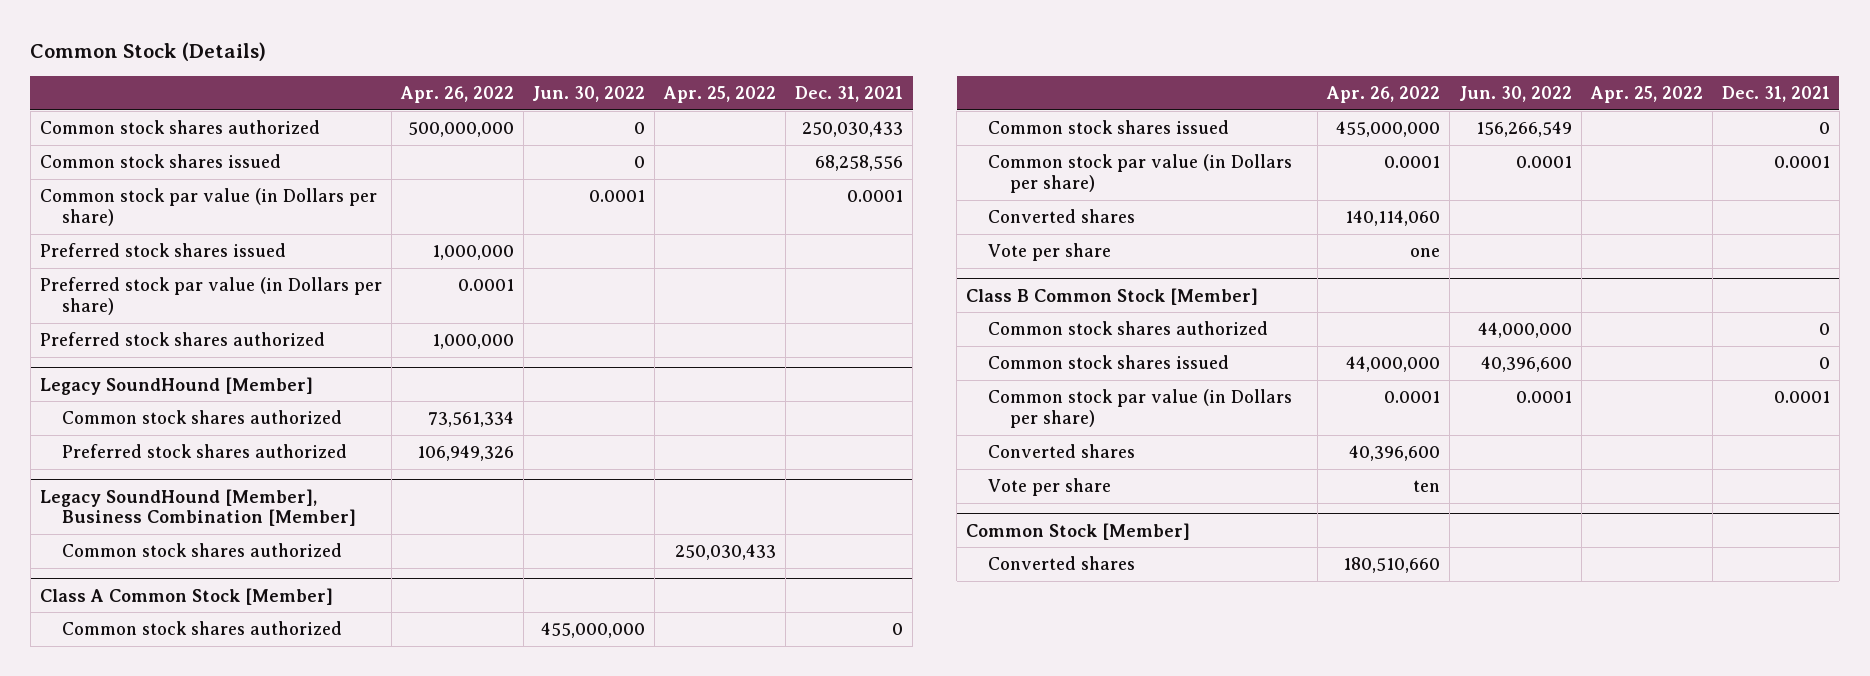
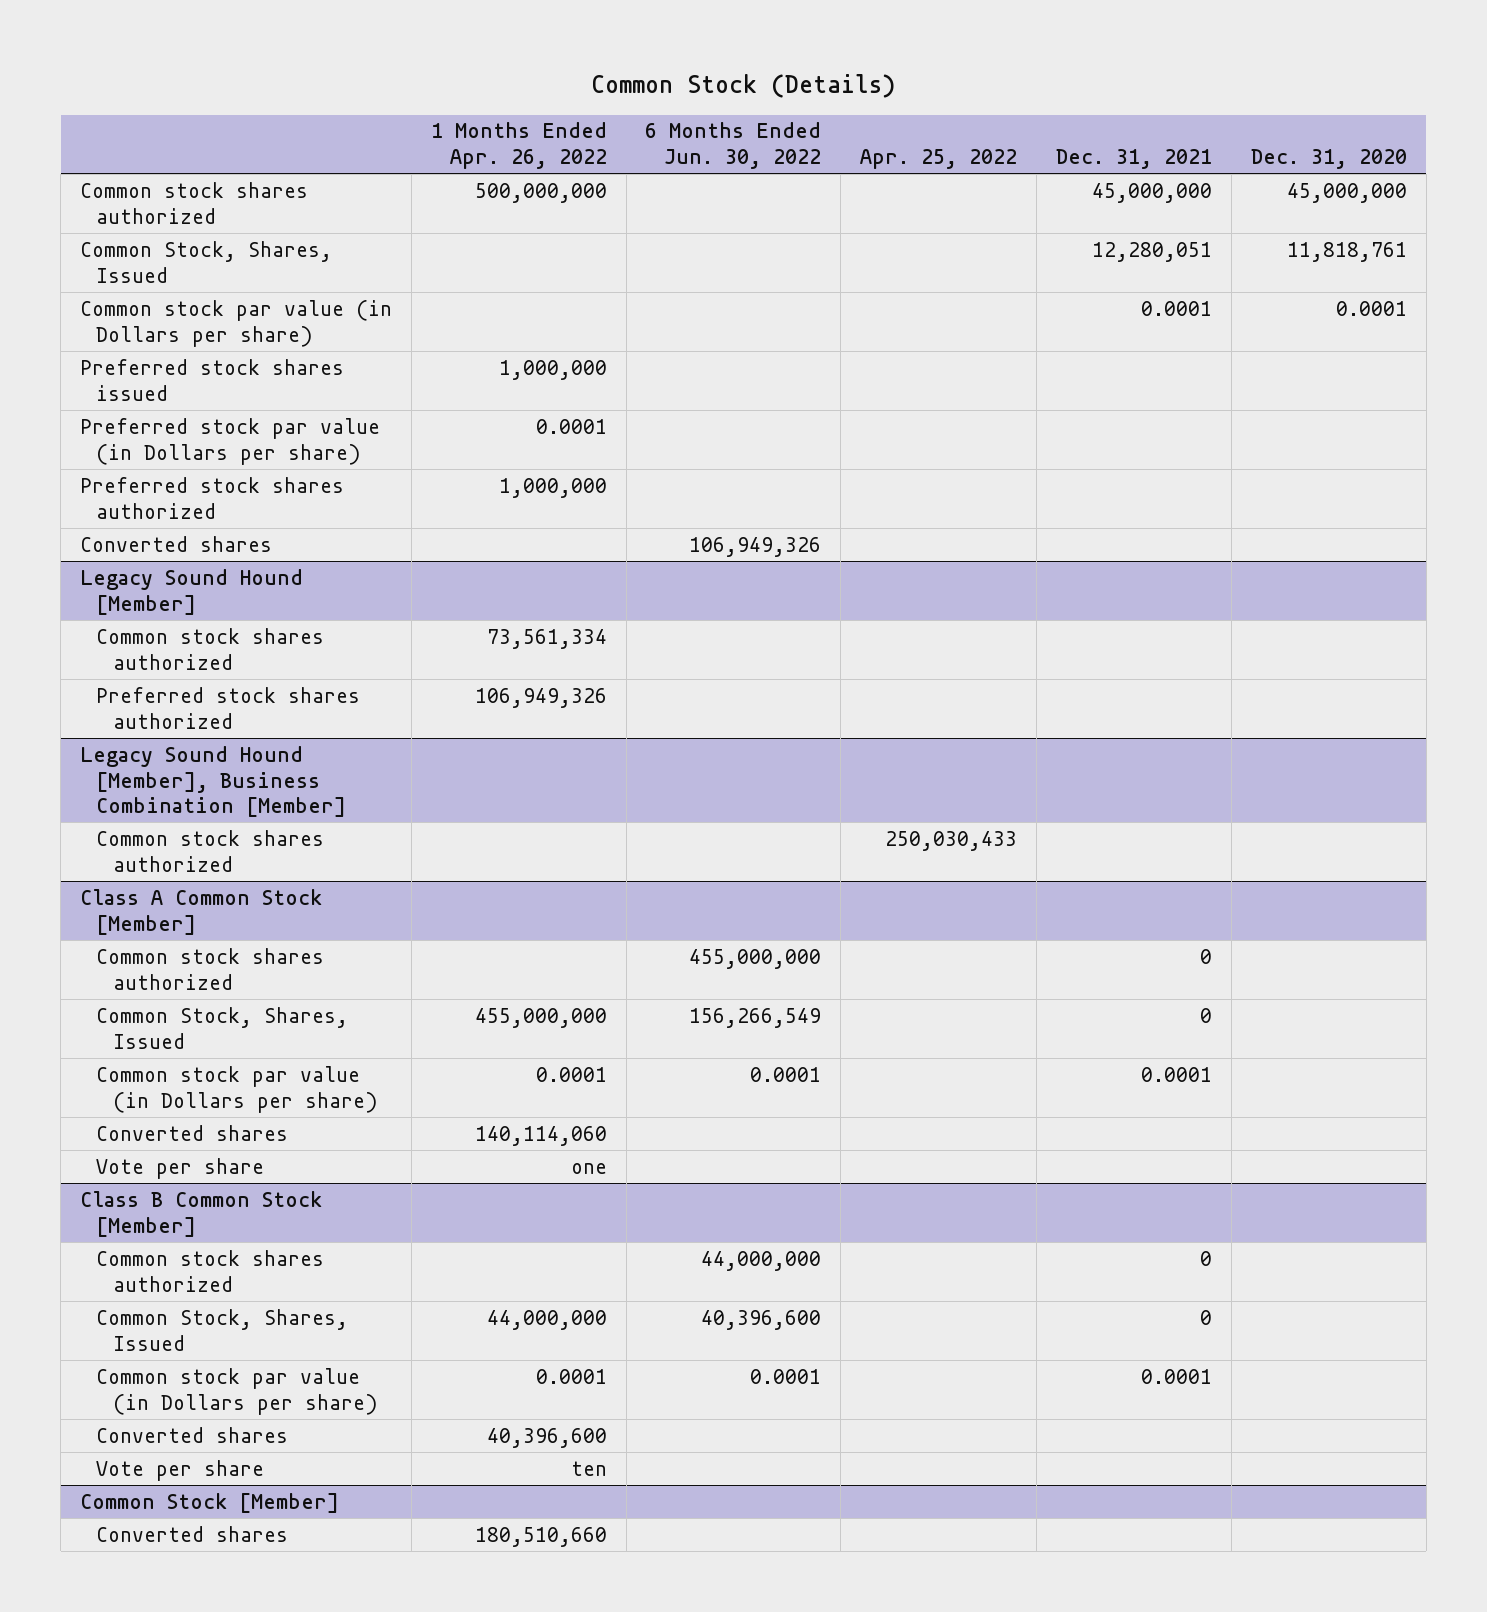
- | Apr. 26, 2022 | Jun. 30, 2022 | Apr. 25, 2022 | Dec. 31, 2021
+ | 1 Months Ended Apr. 26, 2022 | 6 Months Ended Jun. 30, 2022 | Apr. 25, 2022 | Dec. 31, 2021 | Dec. 31, 2020
- Common stock shares authorized | 500,000,000 | 0 | | 250,030,433
- Common stock shares issued | | 0 | | 68,258,556
+ Common stock shares authorized | 500,000,000 | | | 45,000,000 | 45,000,000
+ Common Stock, Shares, Issued | | | | 12,280,051 | 11,818,761
- Legacy SoundHound [Member]
+ Converted shares | | 106,949,326 | | |
+ Legacy Sound Hound [Member]
- Legacy SoundHound [Member], Business Combination [Member]
+ Legacy Sound Hound [Member], Business Combination [Member]
@ Class A Common Stock [Member]
- Common stock shares issued | 455,000,000 | 156,266,549 | | 0
+ Common Stock, Shares, Issued | 455,000,000 | 156,266,549 | | 0 |
@ Class B Common Stock [Member]
- Common stock shares issued | 44,000,000 | 40,396,600 | | 0
+ Common Stock, Shares, Issued | 44,000,000 | 40,396,600 | | 0 |

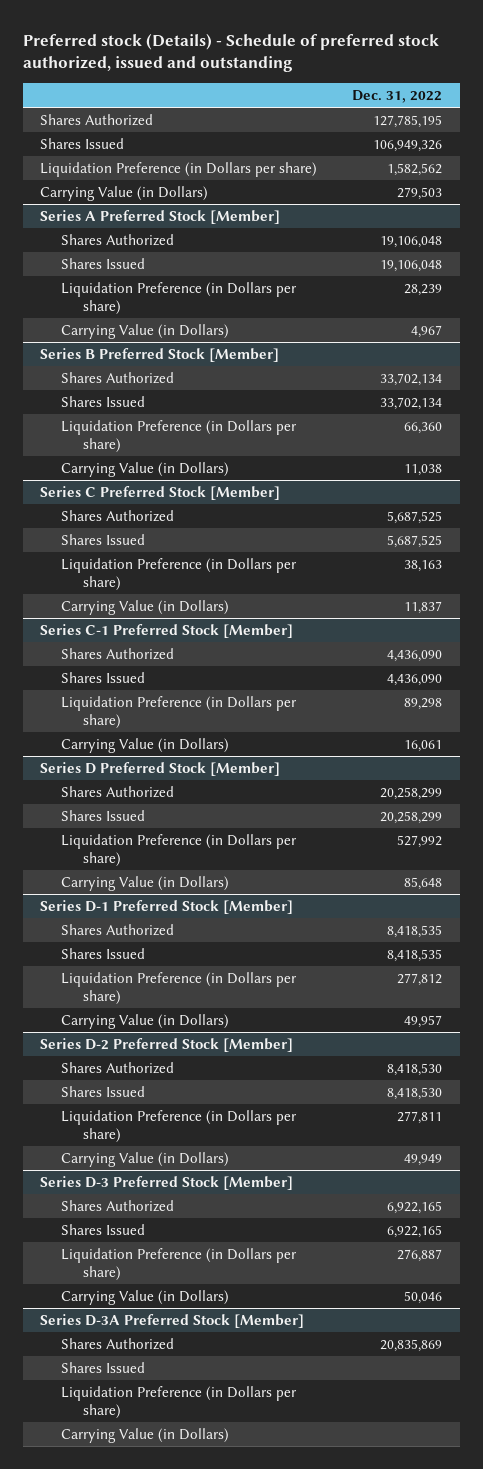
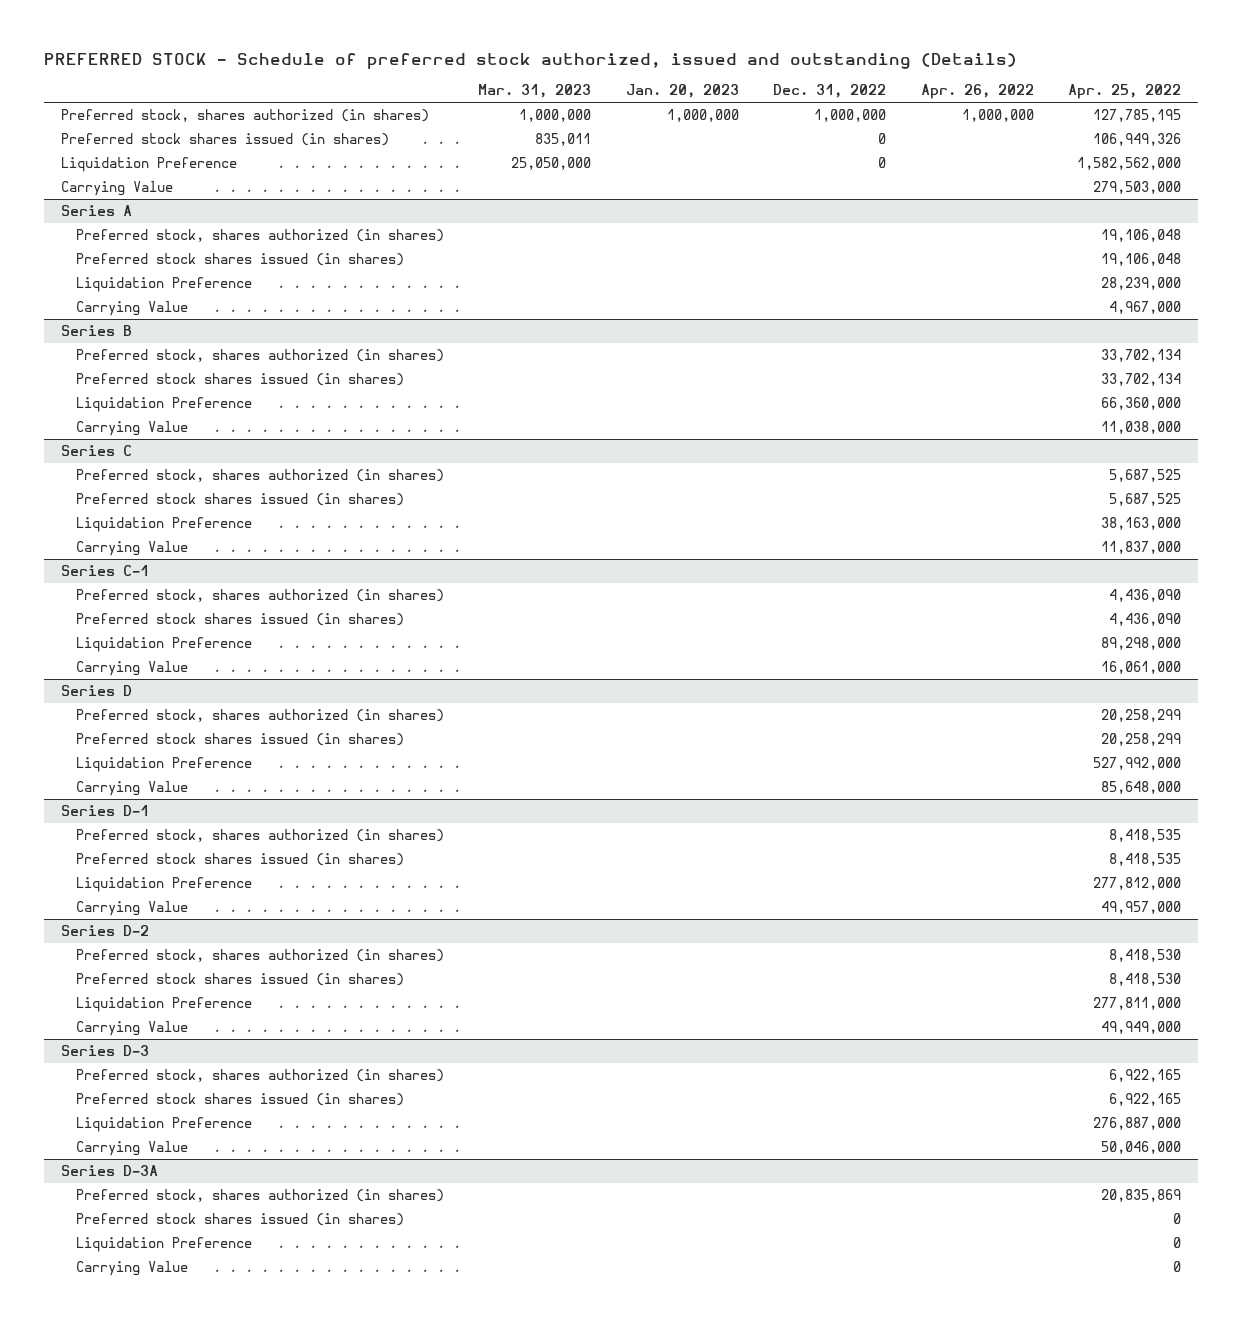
- Preferred stock (Details) - Schedule of preferred stock authorized, issued and outstanding
+ PREFERRED STOCK - Schedule of preferred stock authorized, issued and outstanding (Details)
- | Dec. 31, 2022
+ | Mar. 31, 2023 | Jan. 20, 2023 | Dec. 31, 2022 | Apr. 26, 2022 | Apr. 25, 2022
- Shares Authorized | 127,785,195
- Shares Issued | 106,949,326
- Liquidation Preference (in Dollars per share) | 1,582,562
- Carrying Value (in Dollars) | 279,503
- Series A Preferred Stock [Member]
- Shares Authorized | 19,106,048
- Shares Issued | 19,106,048
- Liquidation Preference (in Dollars per share) | 28,239
- Carrying Value (in Dollars) | 4,967
- Series B Preferred Stock [Member]
- Shares Authorized | 33,702,134
- Shares Issued | 33,702,134
- Liquidation Preference (in Dollars per share) | 66,360
- Carrying Value (in Dollars) | 11,038
- Series C Preferred Stock [Member]
- Shares Authorized | 5,687,525
- Shares Issued | 5,687,525
- Liquidation Preference (in Dollars per share) | 38,163
- Carrying Value (in Dollars) | 11,837
- Series C-1 Preferred Stock [Member]
- Shares Authorized | 4,436,090
- Shares Issued | 4,436,090
- Liquidation Preference (in Dollars per share) | 89,298
- Carrying Value (in Dollars) | 16,061
- Series D Preferred Stock [Member]
- Shares Authorized | 20,258,299
- Shares Issued | 20,258,299
- Liquidation Preference (in Dollars per share) | 527,992
- Carrying Value (in Dollars) | 85,648
- Series D-1 Preferred Stock [Member]
- Shares Authorized | 8,418,535
- Shares Issued | 8,418,535
- Liquidation Preference (in Dollars per share) | 277,812
- Carrying Value (in Dollars) | 49,957
- Series D-2 Preferred Stock [Member]
- Shares Authorized | 8,418,530
- Shares Issued | 8,418,530
- Liquidation Preference (in Dollars per share) | 277,811
- Carrying Value (in Dollars) | 49,949
- Series D-3 Preferred Stock [Member]
- Shares Authorized | 6,922,165
- Shares Issued | 6,922,165
- Liquidation Preference (in Dollars per share) | 276,887
- Carrying Value (in Dollars) | 50,046
- Series D-3A Preferred Stock [Member]
- Shares Authorized | 20,835,869
- Shares Issued
- Liquidation Preference (in Dollars per share)
- Carrying Value (in Dollars)
+ Preferred stock, shares authorized (in shares) | 1,000,000 | 1,000,000 | 1,000,000 | 1,000,000 | 127,785,195
+ Preferred stock shares issued (in shares) | 835,011 | | 0 | | 106,949,326
+ Liquidation Preference | 25,050,000 | | 0 | | 1,582,562,000
+ Carrying Value | | | | | 279,503,000
+ Series A
+ Preferred stock, shares authorized (in shares) | | | | | 19,106,048
+ Preferred stock shares issued (in shares) | | | | | 19,106,048
+ Liquidation Preference | | | | | 28,239,000
+ Carrying Value | | | | | 4,967,000
+ Series B
+ Preferred stock, shares authorized (in shares) | | | | | 33,702,134
+ Preferred stock shares issued (in shares) | | | | | 33,702,134
+ Liquidation Preference | | | | | 66,360,000
+ Carrying Value | | | | | 11,038,000
+ Series C
+ Preferred stock, shares authorized (in shares) | | | | | 5,687,525
+ Preferred stock shares issued (in shares) | | | | | 5,687,525
+ Liquidation Preference | | | | | 38,163,000
+ Carrying Value | | | | | 11,837,000
+ Series C-1
+ Preferred stock, shares authorized (in shares) | | | | | 4,436,090
+ Preferred stock shares issued (in shares) | | | | | 4,436,090
+ Liquidation Preference | | | | | 89,298,000
+ Carrying Value | | | | | 16,061,000
+ Series D
+ Preferred stock, shares authorized (in shares) | | | | | 20,258,299
+ Preferred stock shares issued (in shares) | | | | | 20,258,299
+ Liquidation Preference | | | | | 527,992,000
+ Carrying Value | | | | | 85,648,000
+ Series D-1
+ Preferred stock, shares authorized (in shares) | | | | | 8,418,535
+ Preferred stock shares issued (in shares) | | | | | 8,418,535
+ Liquidation Preference | | | | | 277,812,000
+ Carrying Value | | | | | 49,957,000
+ Series D-2
+ Preferred stock, shares authorized (in shares) | | | | | 8,418,530
+ Preferred stock shares issued (in shares) | | | | | 8,418,530
+ Liquidation Preference | | | | | 277,811,000
+ Carrying Value | | | | | 49,949,000
+ Series D-3
+ Preferred stock, shares authorized (in shares) | | | | | 6,922,165
+ Preferred stock shares issued (in shares) | | | | | 6,922,165
+ Liquidation Preference | | | | | 276,887,000
+ Carrying Value | | | | | 50,046,000
+ Series D-3A
+ Preferred stock, shares authorized (in shares) | | | | | 20,835,869
+ Preferred stock shares issued (in shares) | | | | | 0
+ Liquidation Preference | | | | | 0
+ Carrying Value | | | | | 0

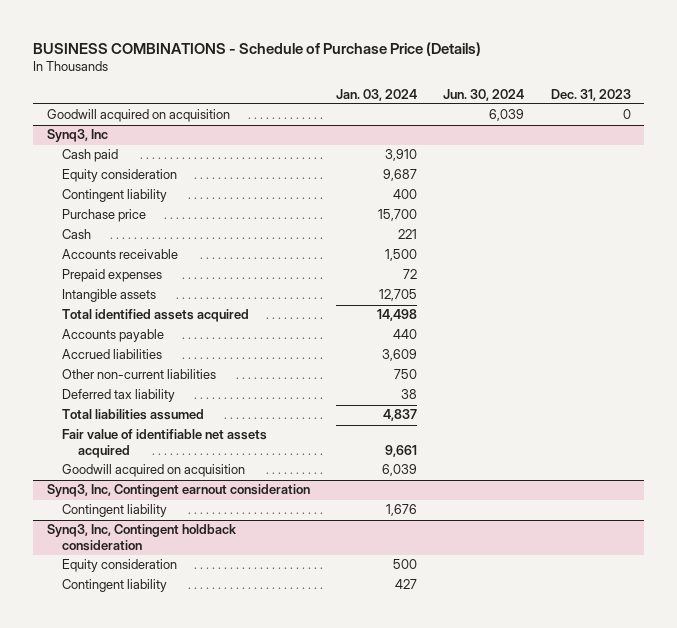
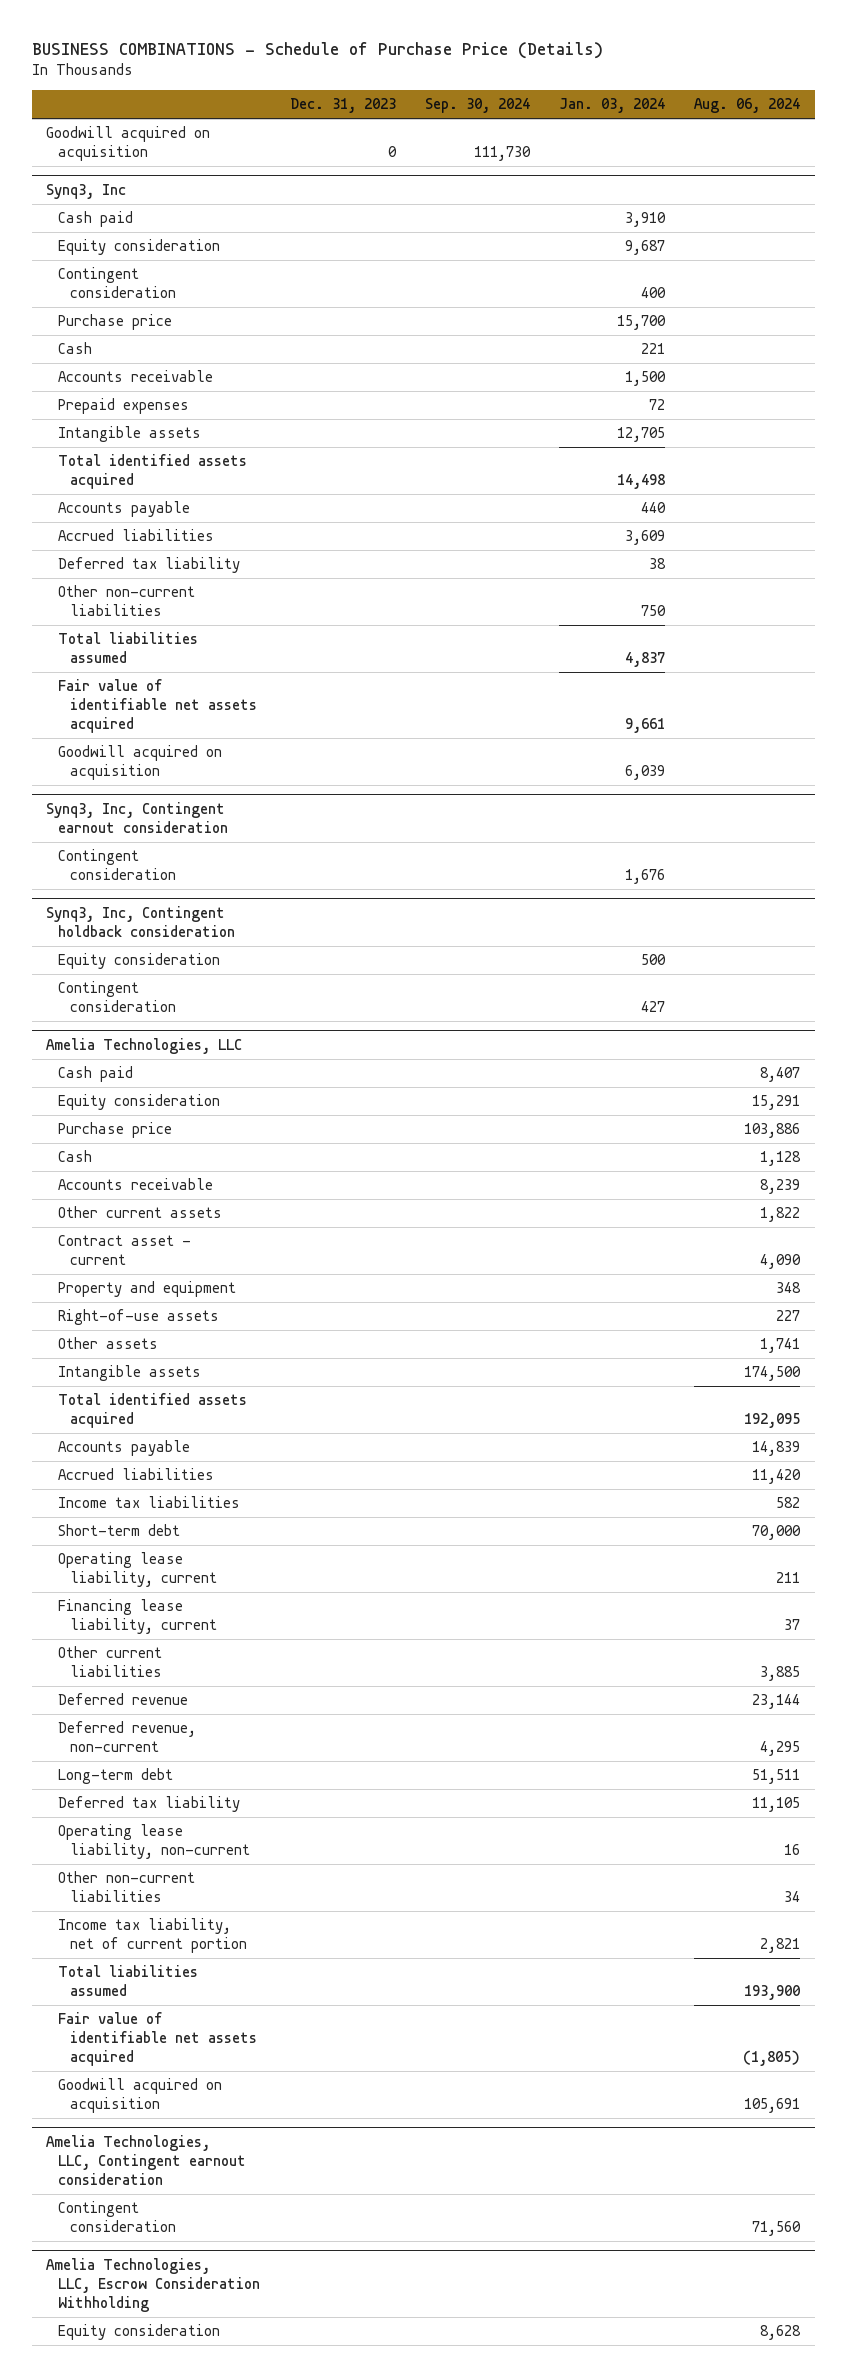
- | Jan. 03, 2024 | Jun. 30, 2024 | Dec. 31, 2023
+ | Dec. 31, 2023 | Sep. 30, 2024 | Jan. 03, 2024 | Aug. 06, 2024
@ Synq3, Inc
- Contingent liability | 400 | |
+ Contingent consideration | | | 400 |
moved down: Other non-current liabilities | | | 750 |
@ Synq3, Inc, Contingent earnout consideration
- Contingent liability | 1,676 | |
+ Contingent consideration | | | 1,676 |
@ Synq3, Inc, Contingent holdback consideration
- Contingent liability | 427 | |
+ Contingent consideration | | | 427 |
+ Amelia Technologies, LLC
+ Cash paid | | | | 8,407
+ Equity consideration | | | | 15,291
+ Purchase price | | | | 103,886
+ Cash | | | | 1,128
+ Accounts receivable | | | | 8,239
+ Other current assets | | | | 1,822
+ Contract asset - current | | | | 4,090
+ Property and equipment | | | | 348
+ Right-of-use assets | | | | 227
+ Other assets | | | | 1,741
+ Intangible assets | | | | 174,500
+ Total identified assets acquired | | | | 192,095
+ Accounts payable | | | | 14,839
+ Accrued liabilities | | | | 11,420
+ Income tax liabilities | | | | 582
+ Short-term debt | | | | 70,000
+ Operating lease liability, current | | | | 211
+ Financing lease liability, current | | | | 37
+ Other current liabilities | | | | 3,885
+ Deferred revenue | | | | 23,144
+ Deferred revenue, non-current | | | | 4,295
+ Long-term debt | | | | 51,511
+ Deferred tax liability | | | | 11,105
+ Operating lease liability, non-current | | | | 16
+ Other non-current liabilities | | | | 34
+ Income tax liability, net of current portion | | | | 2,821
+ Total liabilities assumed | | | | 193,900
+ Fair value of identifiable net assets acquired | | | | (1,805)
+ Goodwill acquired on acquisition | | | | 105,691
+ Amelia Technologies, LLC, Contingent earnout consideration
+ Contingent consideration | | | | 71,560
+ Amelia Technologies, LLC, Escrow Consideration Withholding
+ Equity consideration | | | | 8,628

